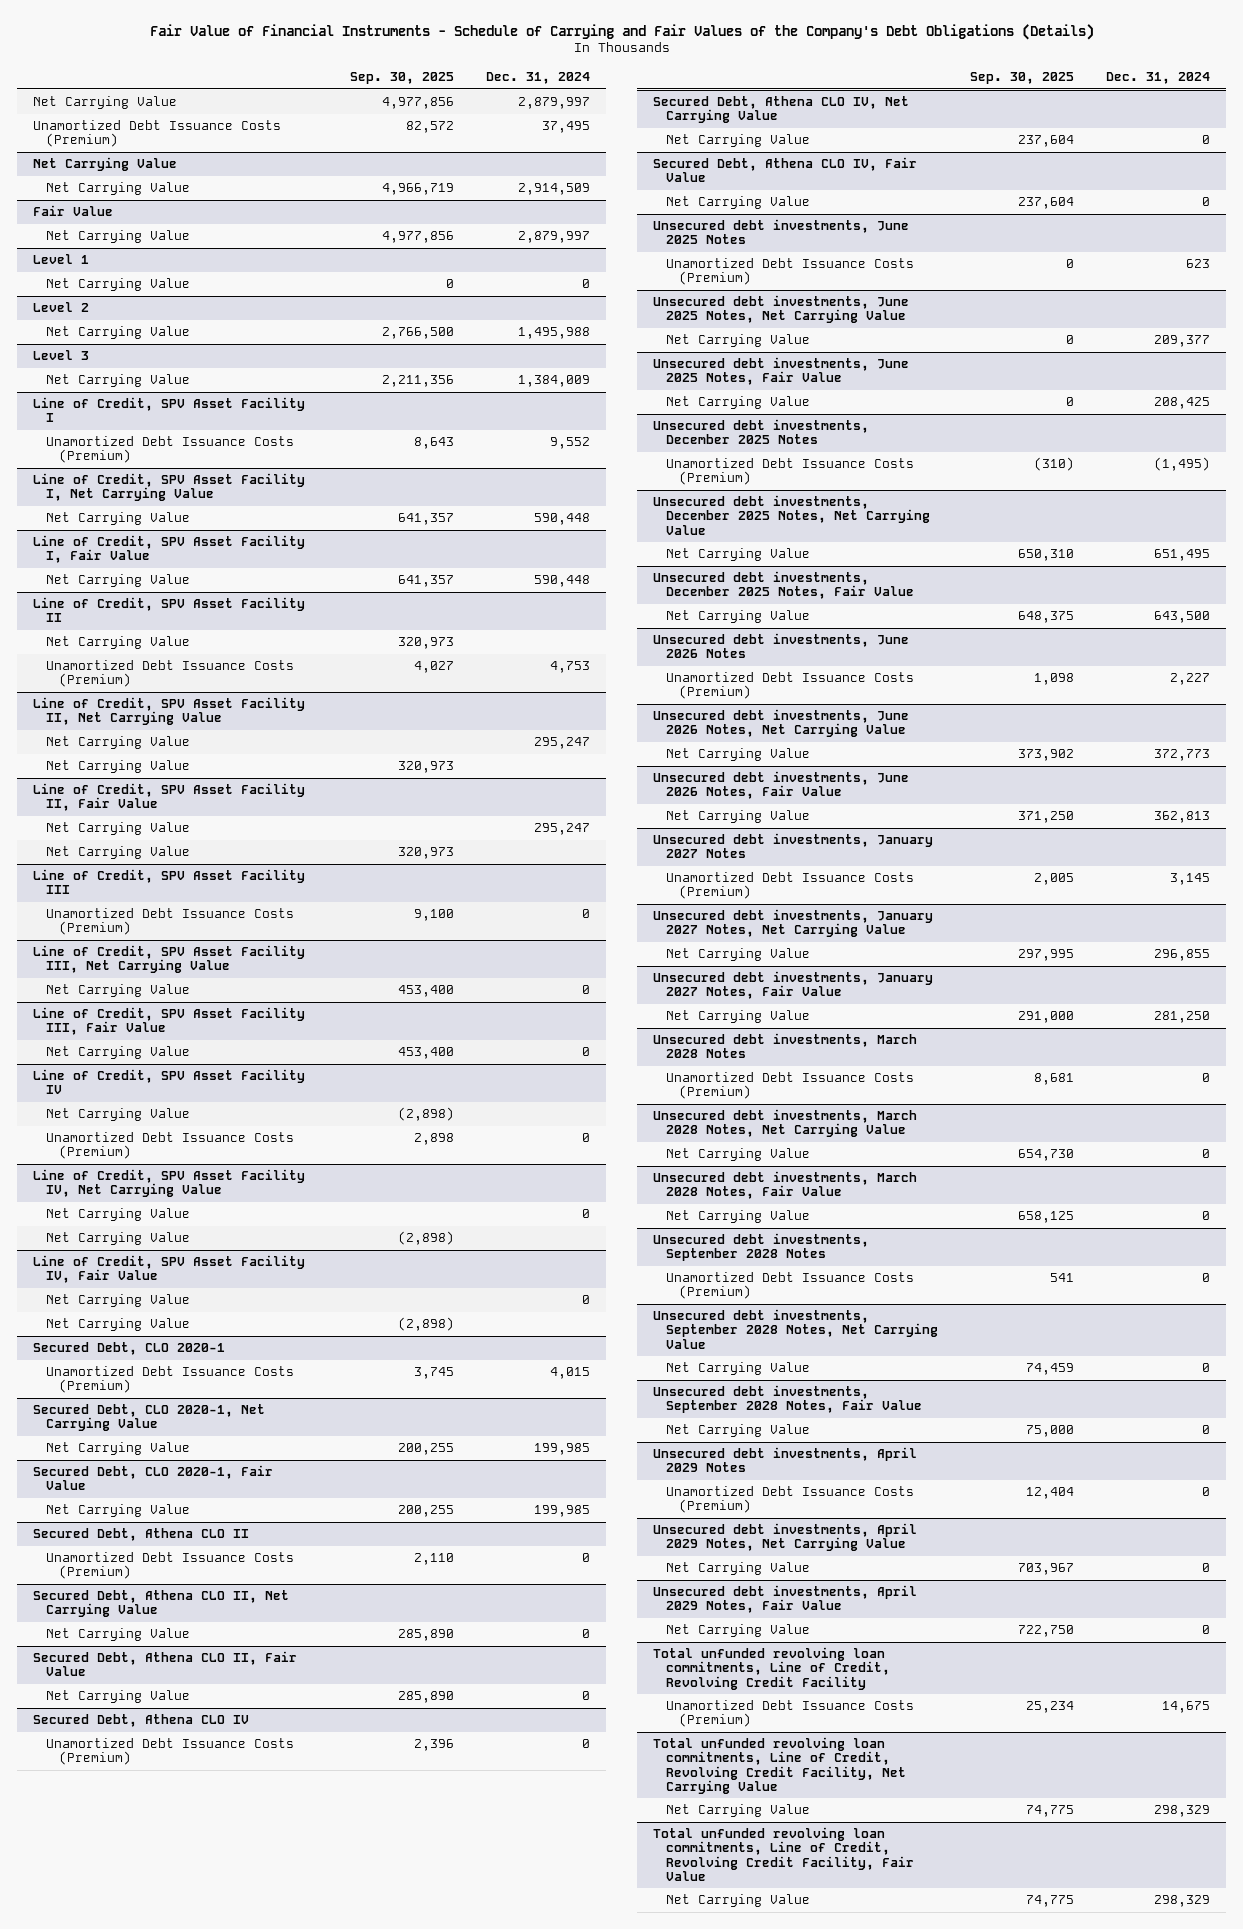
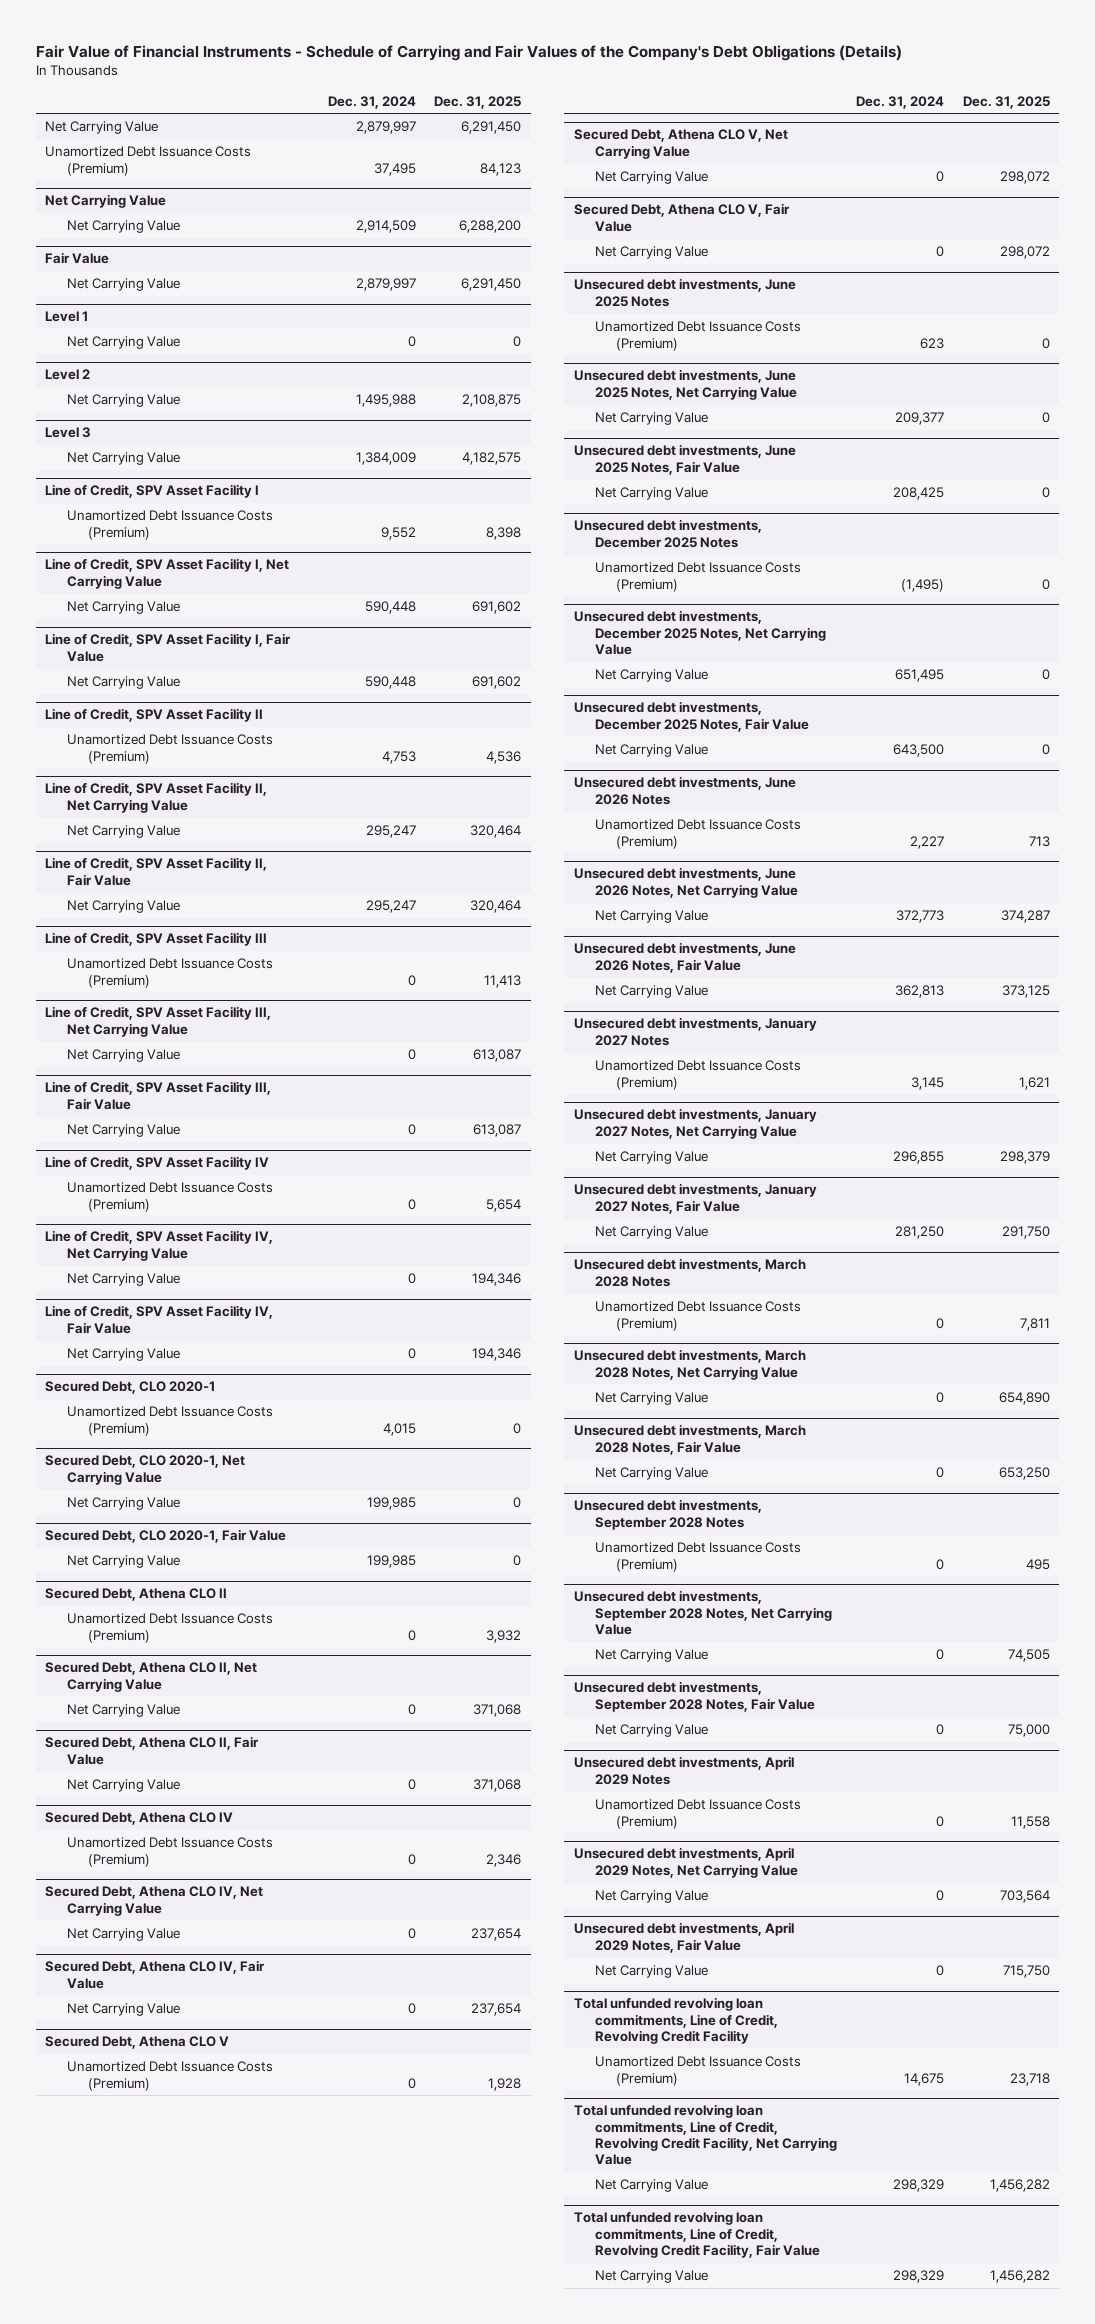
- | Sep. 30, 2025 | Dec. 31, 2024
+ | Dec. 31, 2024 | Dec. 31, 2025
@ Line of Credit, SPV Asset Facility II
- Net Carrying Value | 320,973 |
@ Line of Credit, SPV Asset Facility II, Net Carrying Value
- Net Carrying Value | 320,973 |
@ Line of Credit, SPV Asset Facility II, Fair Value
- Net Carrying Value | 320,973 |
@ Line of Credit, SPV Asset Facility IV
- Net Carrying Value | (2,898) |
@ Line of Credit, SPV Asset Facility IV, Net Carrying Value
- Net Carrying Value | (2,898) |
@ Line of Credit, SPV Asset Facility IV, Fair Value
- Net Carrying Value | (2,898) |
+ Secured Debt, Athena CLO V
+ Unamortized Debt Issuance Costs (Premium) | 0 | 1,928
+ Secured Debt, Athena CLO V, Net Carrying Value
+ Net Carrying Value | 0 | 298,072
+ Secured Debt, Athena CLO V, Fair Value
+ Net Carrying Value | 0 | 298,072

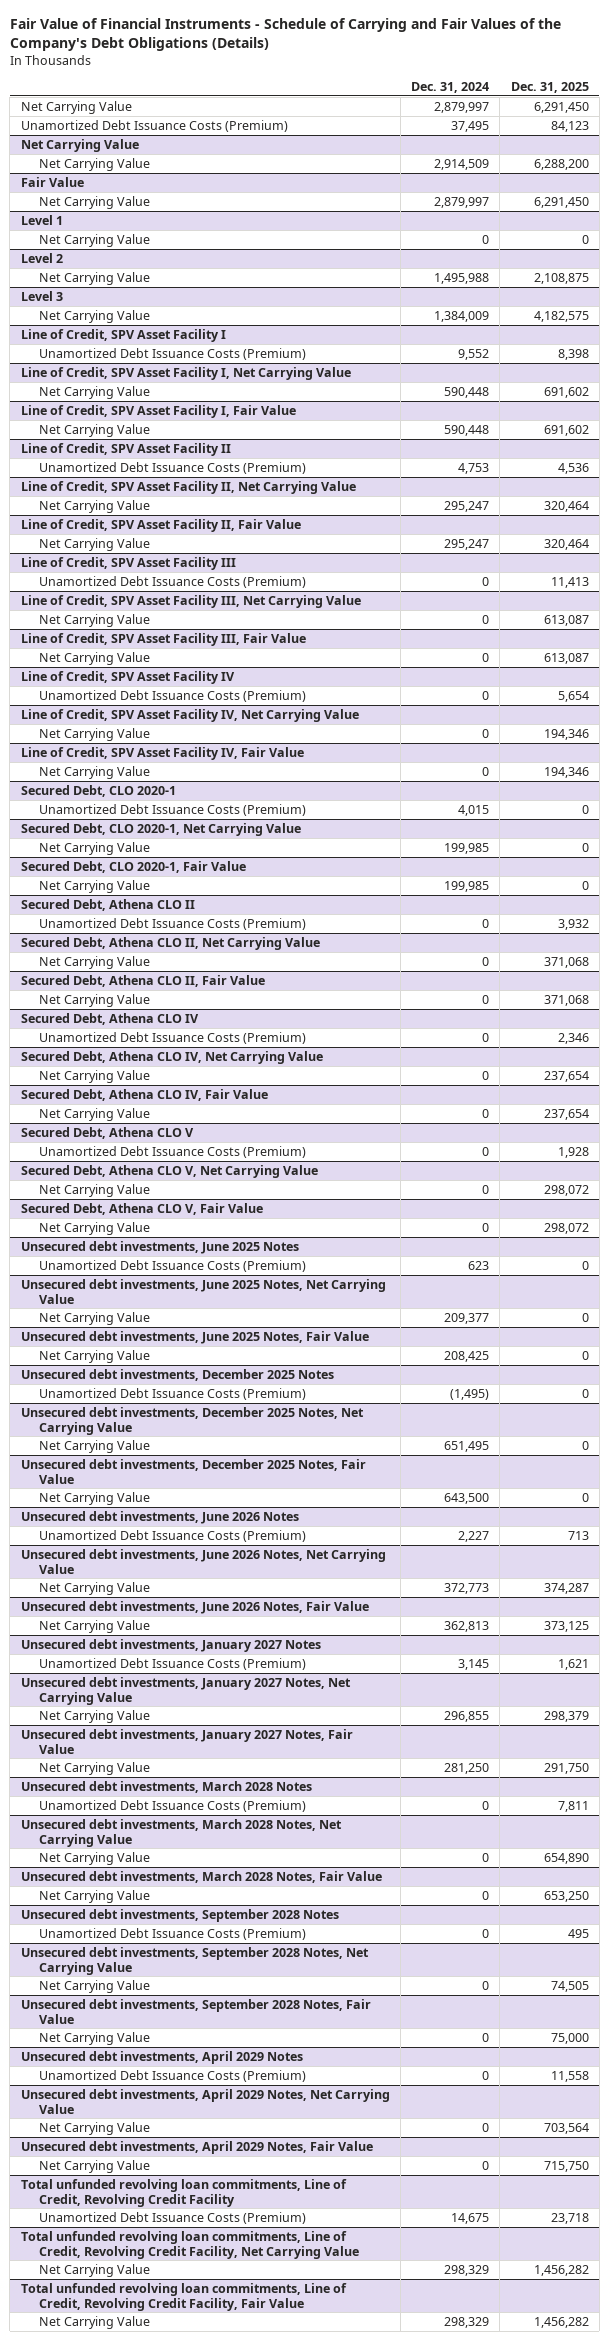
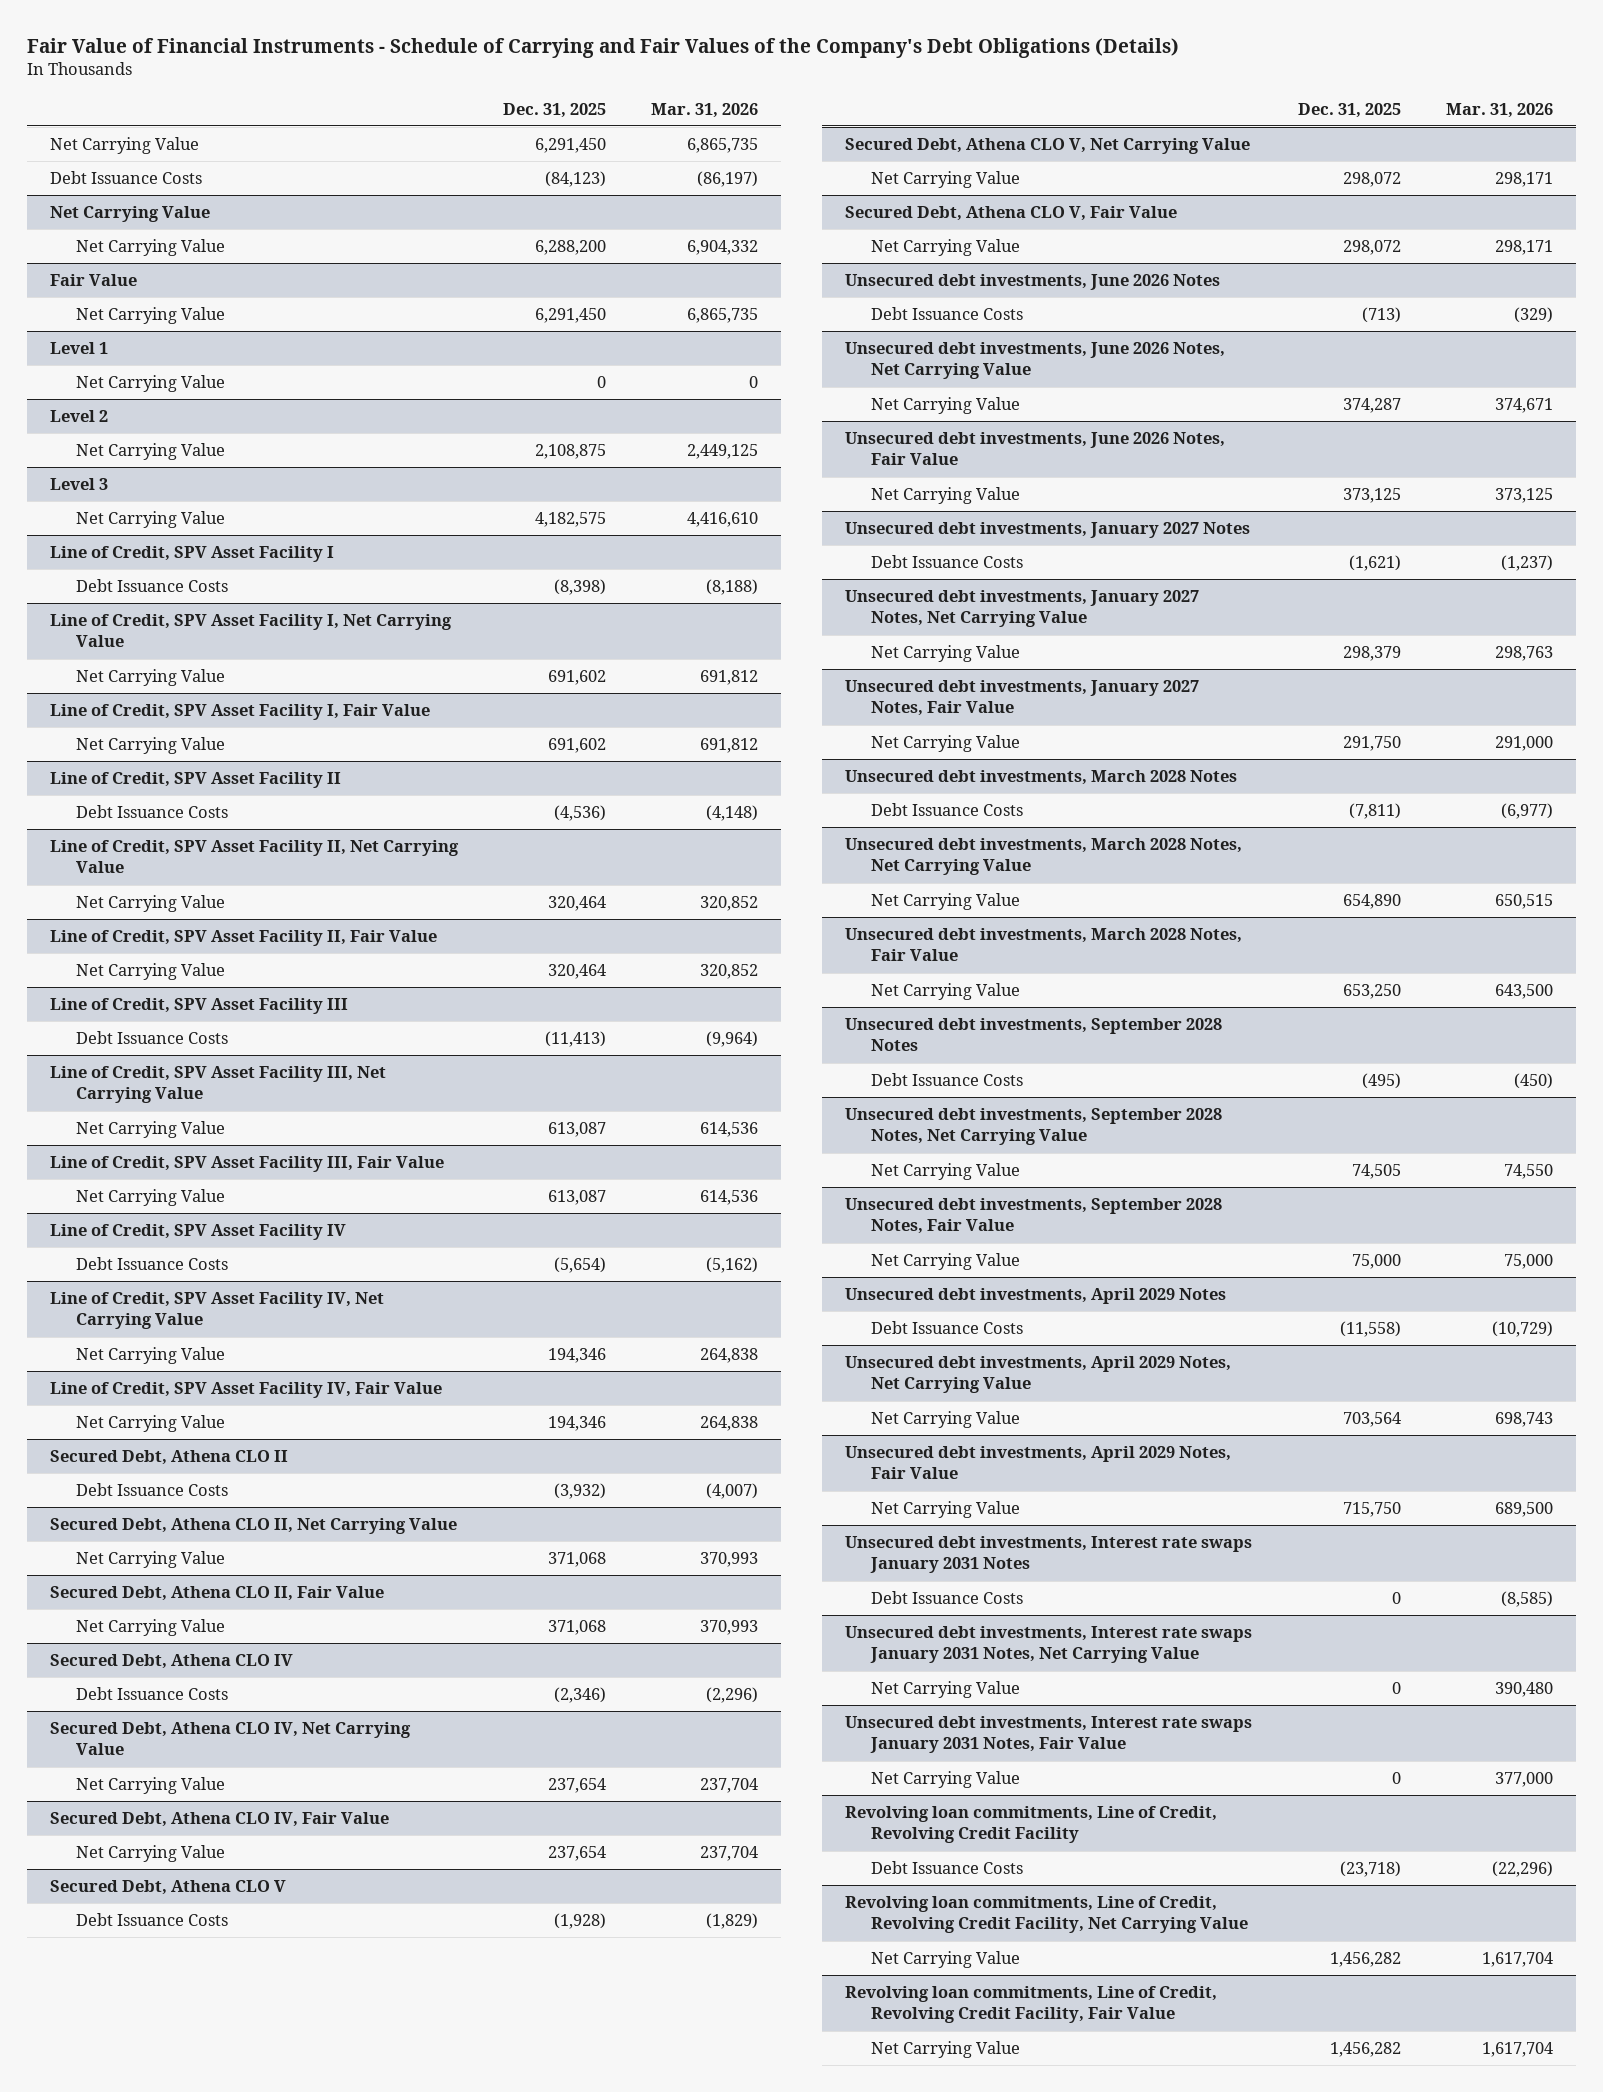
- | Dec. 31, 2024 | Dec. 31, 2025
+ | Dec. 31, 2025 | Mar. 31, 2026
- Unamortized Debt Issuance Costs (Premium) | 37,495 | 84,123
+ Debt Issuance Costs | (84,123) | (86,197)
@ Line of Credit, SPV Asset Facility I
- Unamortized Debt Issuance Costs (Premium) | 9,552 | 8,398
+ Debt Issuance Costs | (8,398) | (8,188)
@ Line of Credit, SPV Asset Facility II
- Unamortized Debt Issuance Costs (Premium) | 4,753 | 4,536
+ Debt Issuance Costs | (4,536) | (4,148)
@ Line of Credit, SPV Asset Facility III
- Unamortized Debt Issuance Costs (Premium) | 0 | 11,413
+ Debt Issuance Costs | (11,413) | (9,964)
@ Line of Credit, SPV Asset Facility IV
- Unamortized Debt Issuance Costs (Premium) | 0 | 5,654
+ Debt Issuance Costs | (5,654) | (5,162)
- Secured Debt, CLO 2020-1
- Unamortized Debt Issuance Costs (Premium) | 4,015 | 0
- Secured Debt, CLO 2020-1, Net Carrying Value
- Net Carrying Value | 199,985 | 0
- Secured Debt, CLO 2020-1, Fair Value
- Net Carrying Value | 199,985 | 0
@ Secured Debt, Athena CLO II
- Unamortized Debt Issuance Costs (Premium) | 0 | 3,932
+ Debt Issuance Costs | (3,932) | (4,007)
@ Secured Debt, Athena CLO IV
- Unamortized Debt Issuance Costs (Premium) | 0 | 2,346
+ Debt Issuance Costs | (2,346) | (2,296)
@ Secured Debt, Athena CLO V
- Unamortized Debt Issuance Costs (Premium) | 0 | 1,928
+ Debt Issuance Costs | (1,928) | (1,829)
- Unsecured debt investments, June 2025 Notes
- Unamortized Debt Issuance Costs (Premium) | 623 | 0
- Unsecured debt investments, June 2025 Notes, Net Carrying Value
- Net Carrying Value | 209,377 | 0
- Unsecured debt investments, June 2025 Notes, Fair Value
- Net Carrying Value | 208,425 | 0
- Unsecured debt investments, December 2025 Notes
- Unamortized Debt Issuance Costs (Premium) | (1,495) | 0
- Unsecured debt investments, December 2025 Notes, Net Carrying Value
- Net Carrying Value | 651,495 | 0
- Unsecured debt investments, December 2025 Notes, Fair Value
- Net Carrying Value | 643,500 | 0
@ Unsecured debt investments, June 2026 Notes
- Unamortized Debt Issuance Costs (Premium) | 2,227 | 713
+ Debt Issuance Costs | (713) | (329)
@ Unsecured debt investments, January 2027 Notes
- Unamortized Debt Issuance Costs (Premium) | 3,145 | 1,621
+ Debt Issuance Costs | (1,621) | (1,237)
@ Unsecured debt investments, March 2028 Notes
- Unamortized Debt Issuance Costs (Premium) | 0 | 7,811
+ Debt Issuance Costs | (7,811) | (6,977)
@ Unsecured debt investments, September 2028 Notes
- Unamortized Debt Issuance Costs (Premium) | 0 | 495
+ Debt Issuance Costs | (495) | (450)
@ Unsecured debt investments, April 2029 Notes
- Unamortized Debt Issuance Costs (Premium) | 0 | 11,558
+ Debt Issuance Costs | (11,558) | (10,729)
- Total unfunded revolving loan commitments, Line of Credit, Revolving Credit Facility
- Unamortized Debt Issuance Costs (Premium) | 14,675 | 23,718
- Total unfunded revolving loan commitments, Line of Credit, Revolving Credit Facility, Net Carrying Value
+ Unsecured debt investments, Interest rate swaps January 2031 Notes
+ Debt Issuance Costs | 0 | (8,585)
+ Unsecured debt investments, Interest rate swaps January 2031 Notes, Net Carrying Value
+ Net Carrying Value | 0 | 390,480
+ Unsecured debt investments, Interest rate swaps January 2031 Notes, Fair Value
+ Net Carrying Value | 0 | 377,000
+ Revolving loan commitments, Line of Credit, Revolving Credit Facility
+ Debt Issuance Costs | (23,718) | (22,296)
+ Revolving loan commitments, Line of Credit, Revolving Credit Facility, Net Carrying Value
- Total unfunded revolving loan commitments, Line of Credit, Revolving Credit Facility, Fair Value
+ Revolving loan commitments, Line of Credit, Revolving Credit Facility, Fair Value

